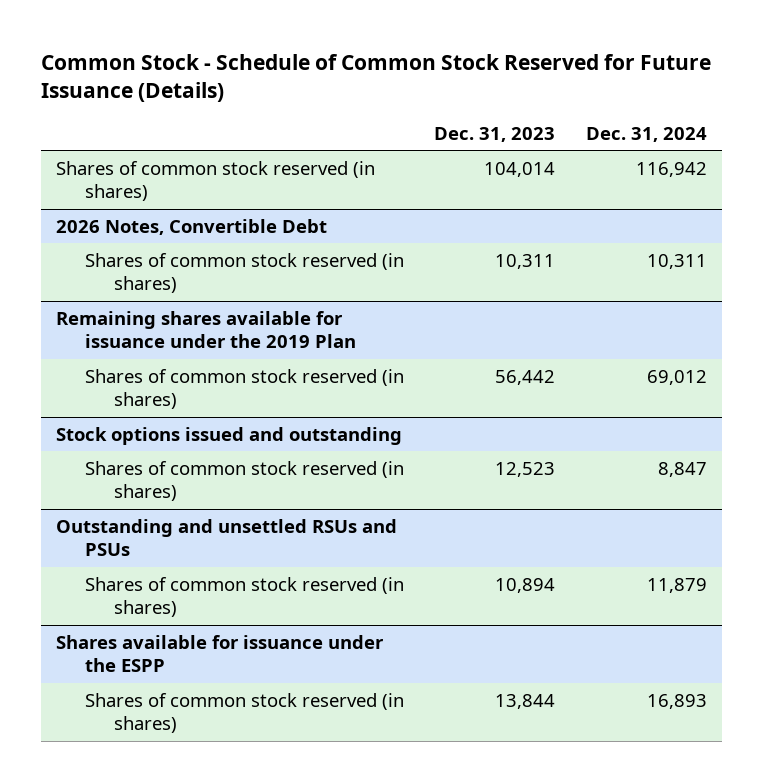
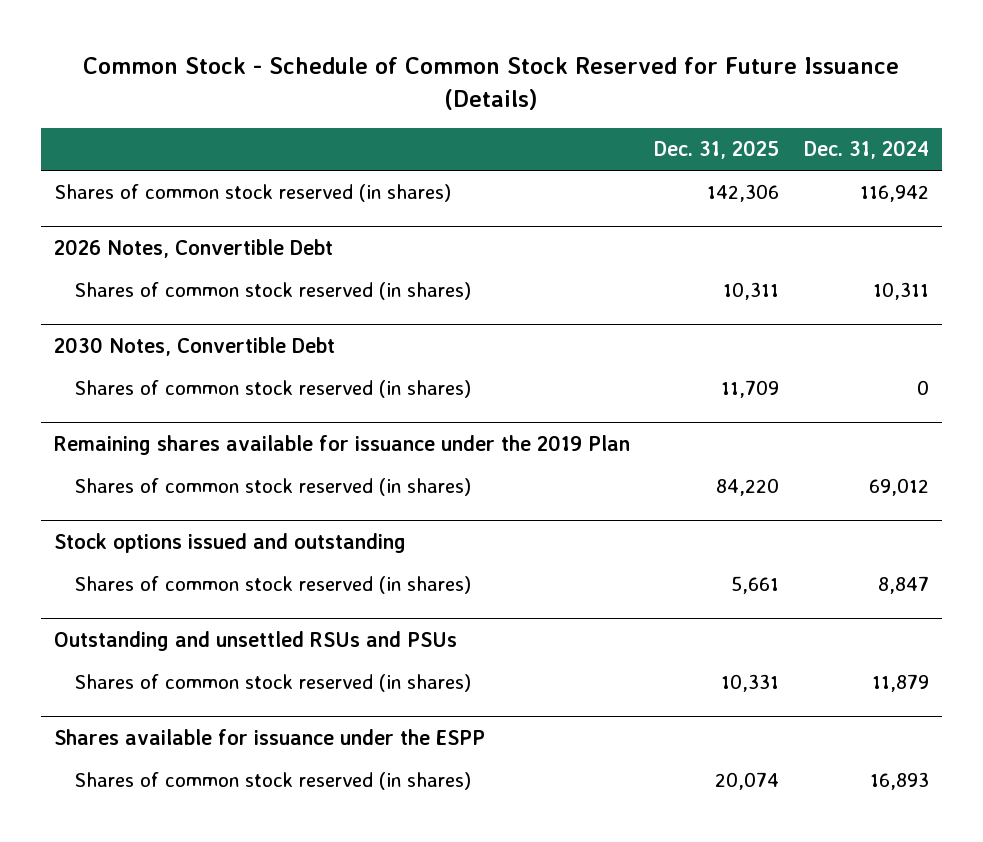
- | Dec. 31, 2023 | Dec. 31, 2024
+ | Dec. 31, 2025 | Dec. 31, 2024
+ 2030 Notes, Convertible Debt
+ Shares of common stock reserved (in shares) | 11,709 | 0

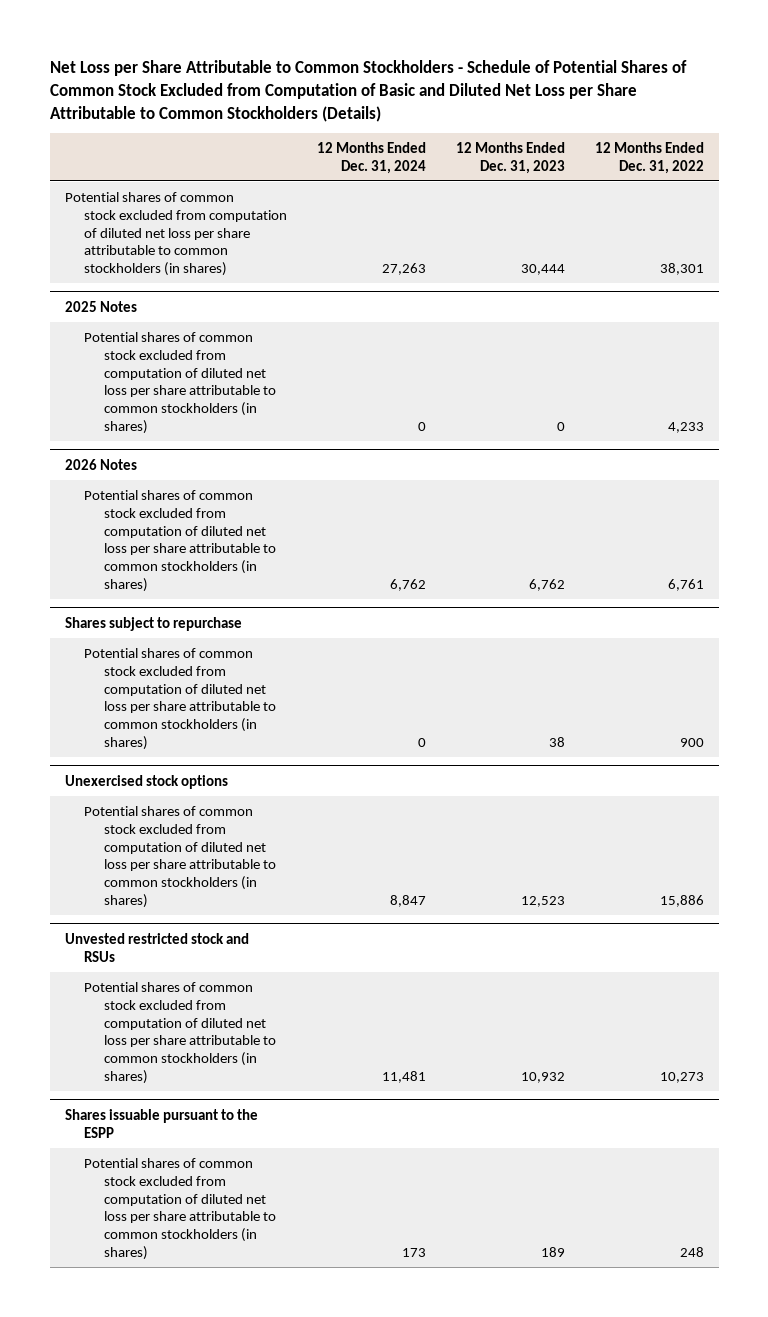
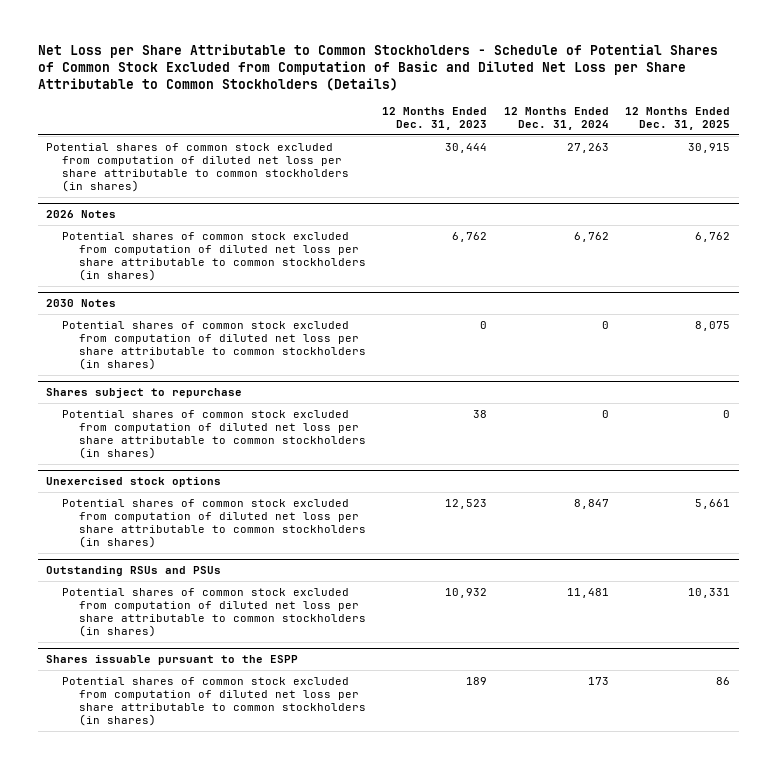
- | 12 Months Ended Dec. 31, 2024 | 12 Months Ended Dec. 31, 2023 | 12 Months Ended Dec. 31, 2022
+ | 12 Months Ended Dec. 31, 2023 | 12 Months Ended Dec. 31, 2024 | 12 Months Ended Dec. 31, 2025
- 2025 Notes
- Potential shares of common stock excluded from computation of diluted net loss per share attributable to common stockholders (in shares) | 0 | 0 | 4,233
+ 2030 Notes
+ Potential shares of common stock excluded from computation of diluted net loss per share attributable to common stockholders (in shares) | 0 | 0 | 8,075
- Unvested restricted stock and RSUs
+ Outstanding RSUs and PSUs

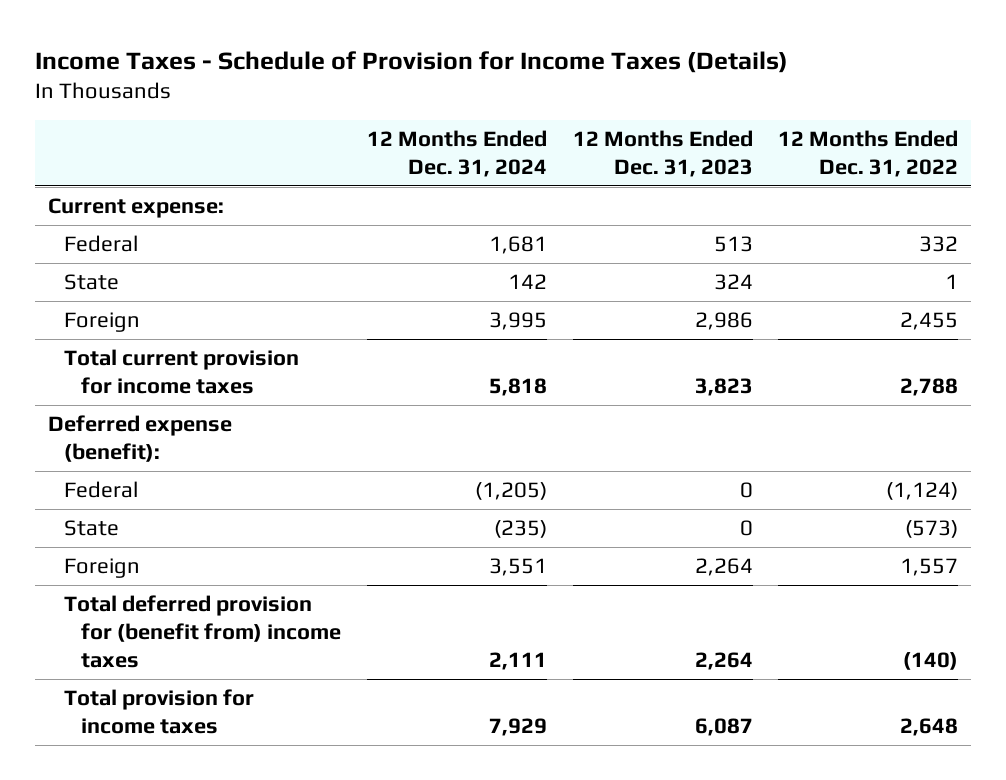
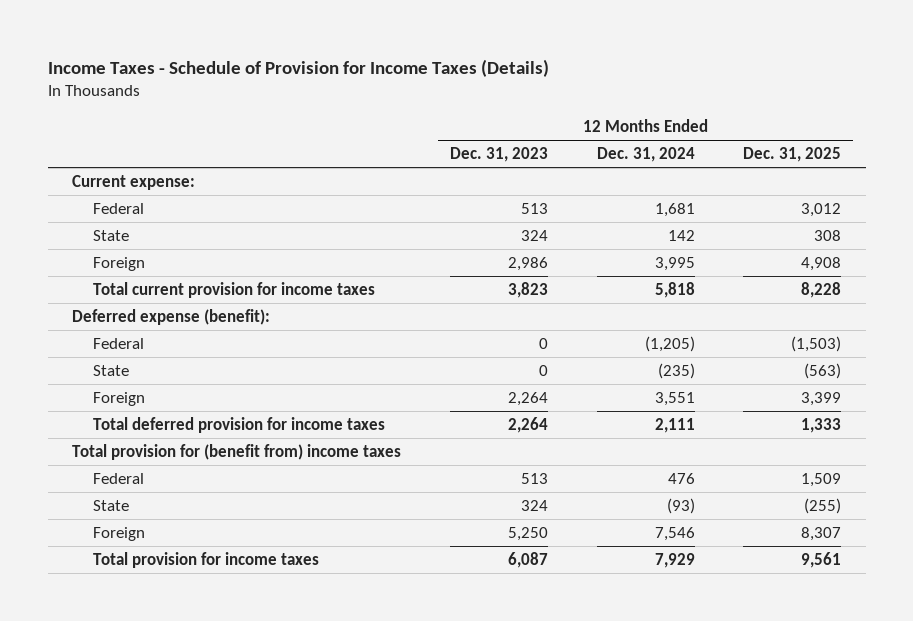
- | 12 Months Ended Dec. 31, 2024 | 12 Months Ended Dec. 31, 2023 | 12 Months Ended Dec. 31, 2022
+ | 12 Months Ended Dec. 31, 2023 | 12 Months Ended Dec. 31, 2024 | 12 Months Ended Dec. 31, 2025
- Total deferred provision for (benefit from) income taxes | 2,111 | 2,264 | (140)
+ Total deferred provision for income taxes | 2,264 | 2,111 | 1,333
+ Total provision for (benefit from) income taxes
+ Federal | 513 | 476 | 1,509
+ State | 324 | (93) | (255)
+ Foreign | 5,250 | 7,546 | 8,307

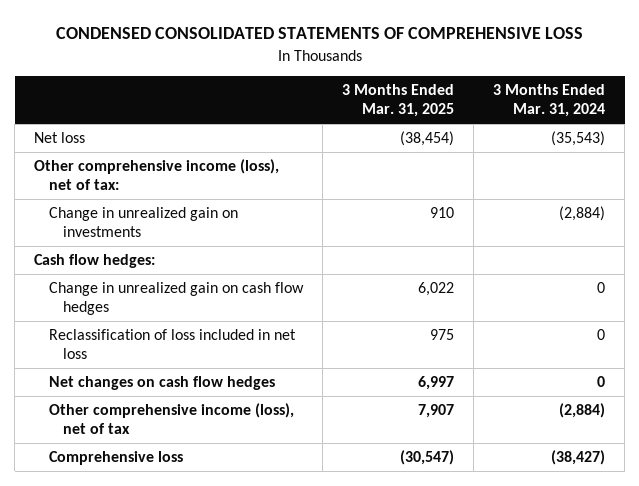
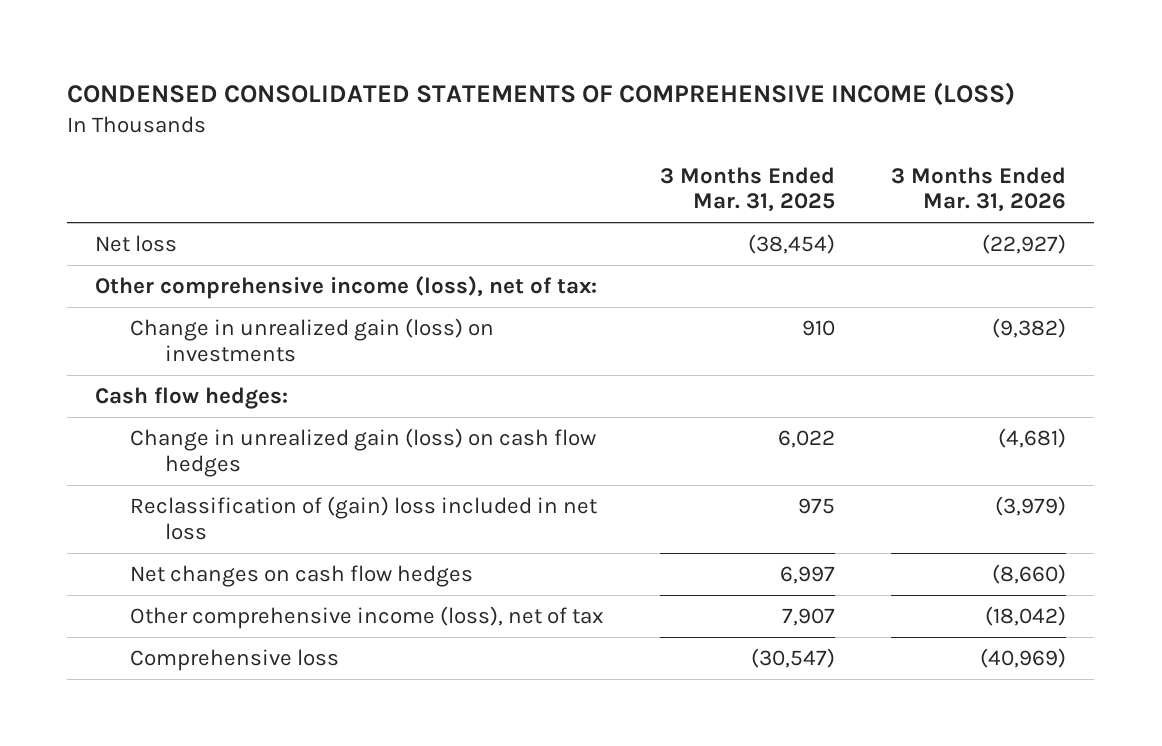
- CONDENSED CONSOLIDATED STATEMENTS OF COMPREHENSIVE LOSS
+ CONDENSED CONSOLIDATED STATEMENTS OF COMPREHENSIVE INCOME (LOSS)
- | 3 Months Ended Mar. 31, 2025 | 3 Months Ended Mar. 31, 2024
+ | 3 Months Ended Mar. 31, 2025 | 3 Months Ended Mar. 31, 2026
- Change in unrealized gain on investments | 910 | (2,884)
+ Change in unrealized gain (loss) on investments | 910 | (9,382)
- Change in unrealized gain on cash flow hedges | 6,022 | 0
- Reclassification of loss included in net loss | 975 | 0
+ Change in unrealized gain (loss) on cash flow hedges | 6,022 | (4,681)
+ Reclassification of (gain) loss included in net loss | 975 | (3,979)

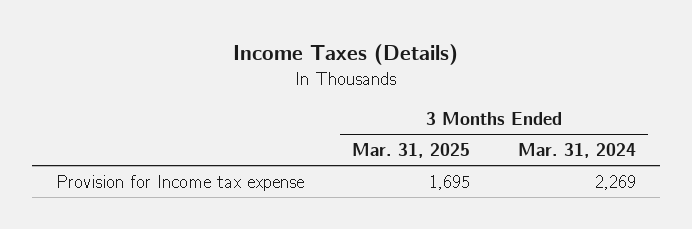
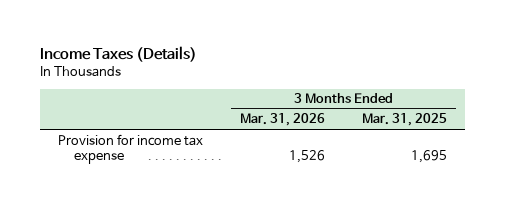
- | 3 Months Ended Mar. 31, 2025 | 3 Months Ended Mar. 31, 2024
+ | 3 Months Ended Mar. 31, 2026 | 3 Months Ended Mar. 31, 2025
- Provision for Income tax expense | 1,695 | 2,269
+ Provision for income tax expense | 1,526 | 1,695

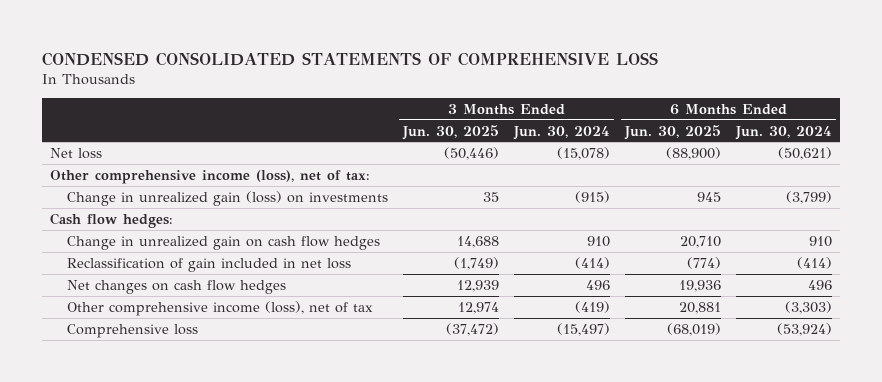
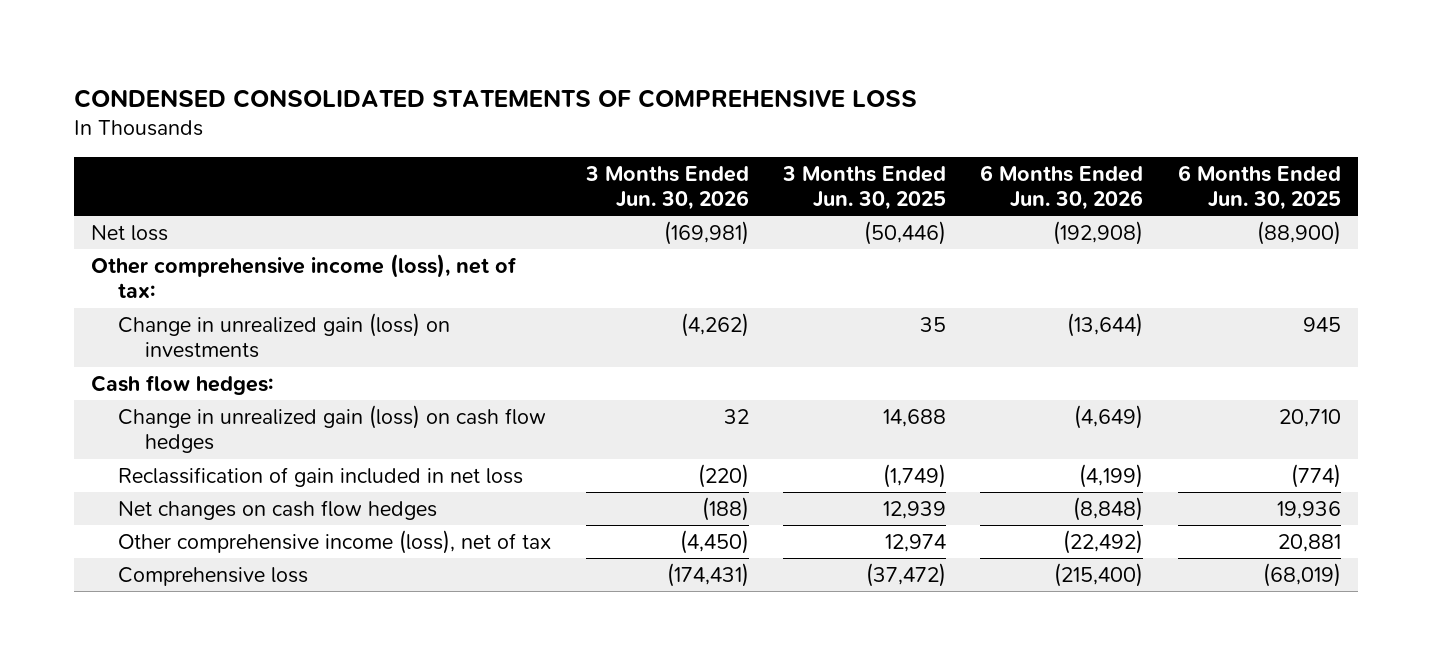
- | 3 Months Ended Jun. 30, 2025 | 3 Months Ended Jun. 30, 2024 | 6 Months Ended Jun. 30, 2025 | 6 Months Ended Jun. 30, 2024
+ | 3 Months Ended Jun. 30, 2026 | 3 Months Ended Jun. 30, 2025 | 6 Months Ended Jun. 30, 2026 | 6 Months Ended Jun. 30, 2025
- Change in unrealized gain on cash flow hedges | 14,688 | 910 | 20,710 | 910
+ Change in unrealized gain (loss) on cash flow hedges | 32 | 14,688 | (4,649) | 20,710

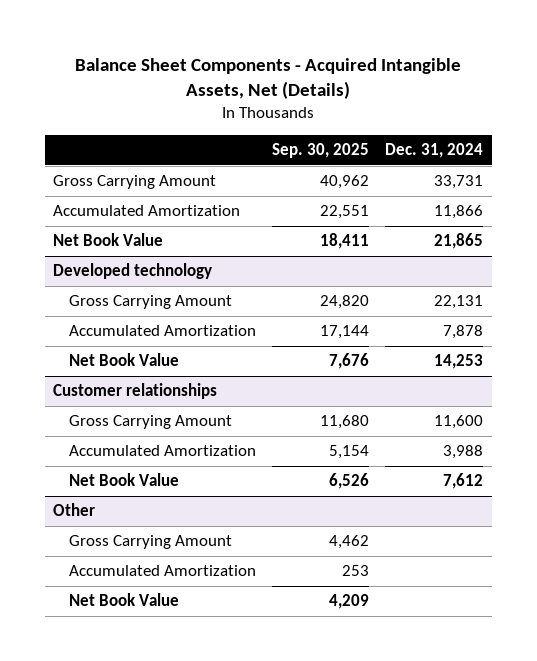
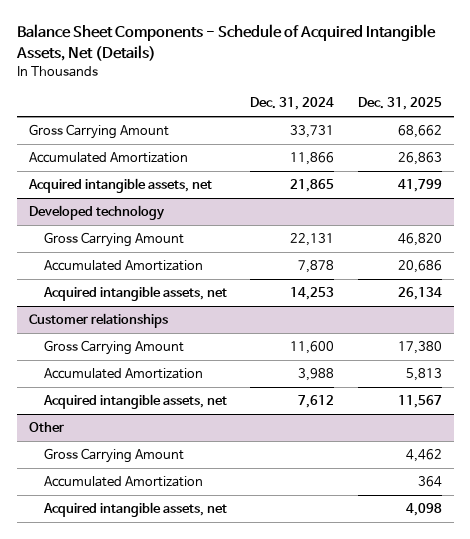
- Balance Sheet Components - Acquired Intangible Assets, Net (Details)
+ Balance Sheet Components - Schedule of Acquired Intangible Assets, Net (Details)
- | Sep. 30, 2025 | Dec. 31, 2024
+ | Dec. 31, 2024 | Dec. 31, 2025
- Net Book Value | 18,411 | 21,865
+ Acquired intangible assets, net | 21,865 | 41,799
@ Developed technology
- Net Book Value | 7,676 | 14,253
+ Acquired intangible assets, net | 14,253 | 26,134
@ Customer relationships
- Net Book Value | 6,526 | 7,612
+ Acquired intangible assets, net | 7,612 | 11,567
@ Other
- Net Book Value | 4,209 |
+ Acquired intangible assets, net | | 4,098

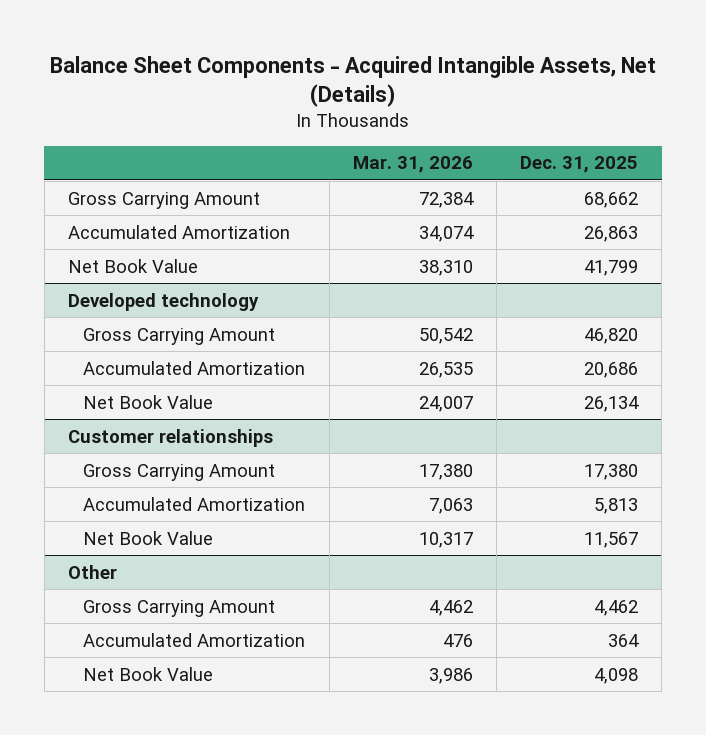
- Balance Sheet Components - Schedule of Acquired Intangible Assets, Net (Details)
+ Balance Sheet Components - Acquired Intangible Assets, Net (Details)
- | Dec. 31, 2024 | Dec. 31, 2025
+ | Mar. 31, 2026 | Dec. 31, 2025
- Acquired intangible assets, net | 21,865 | 41,799
+ Net Book Value | 38,310 | 41,799
@ Developed technology
- Acquired intangible assets, net | 14,253 | 26,134
+ Net Book Value | 24,007 | 26,134
@ Customer relationships
- Acquired intangible assets, net | 7,612 | 11,567
+ Net Book Value | 10,317 | 11,567
@ Other
- Acquired intangible assets, net | | 4,098
+ Net Book Value | 3,986 | 4,098

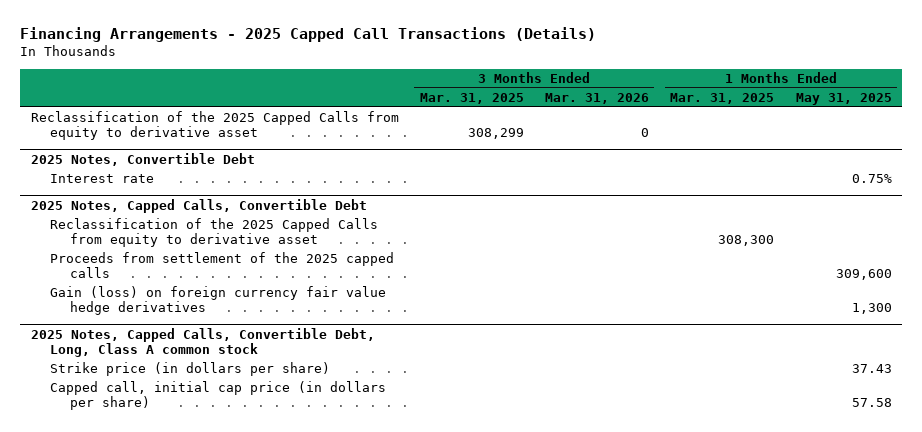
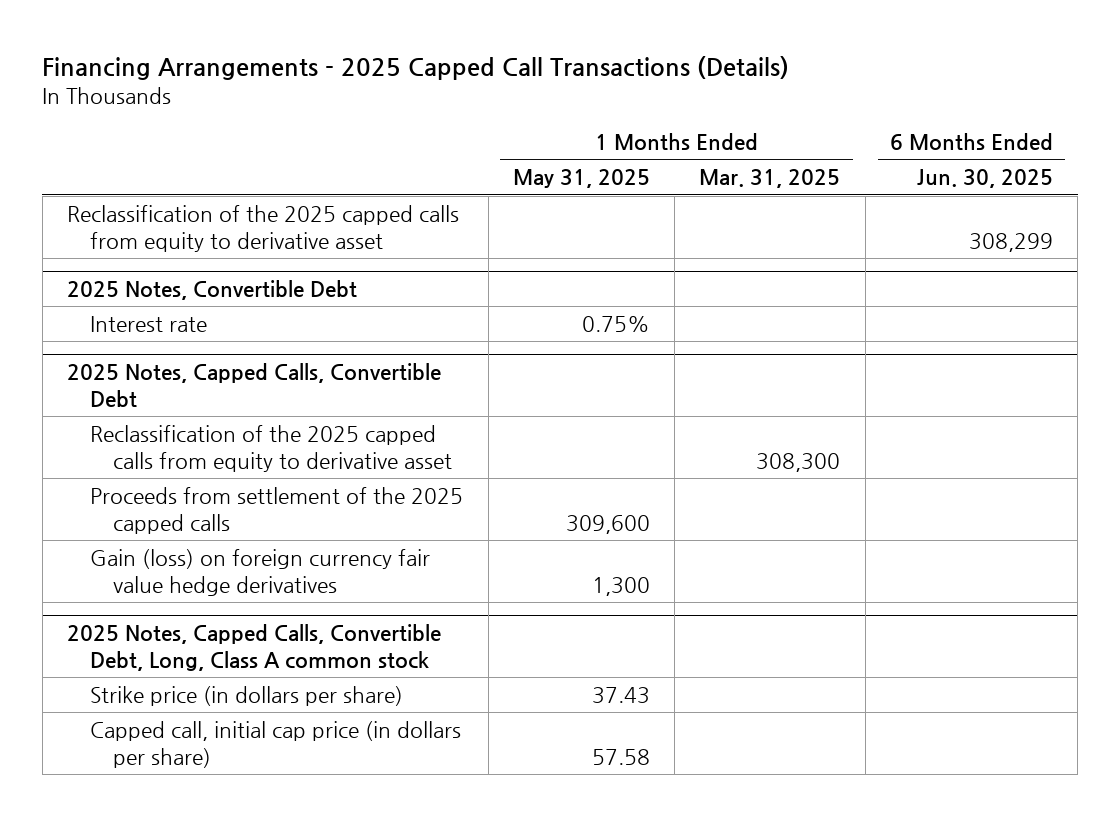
- | 3 Months Ended Mar. 31, 2025 | 3 Months Ended Mar. 31, 2026 | 1 Months Ended Mar. 31, 2025 | 1 Months Ended May 31, 2025
+ | 1 Months Ended May 31, 2025 | 1 Months Ended Mar. 31, 2025 | 6 Months Ended Jun. 30, 2025
- Reclassification of the 2025 Capped Calls from equity to derivative asset | 308,299 | 0 | |
+ Reclassification of the 2025 capped calls from equity to derivative asset | | | 308,299
@ 2025 Notes, Capped Calls, Convertible Debt
- Reclassification of the 2025 Capped Calls from equity to derivative asset | | | 308,300 |
+ Reclassification of the 2025 capped calls from equity to derivative asset | | 308,300 |

